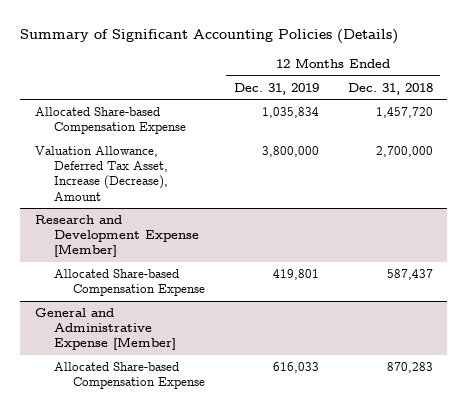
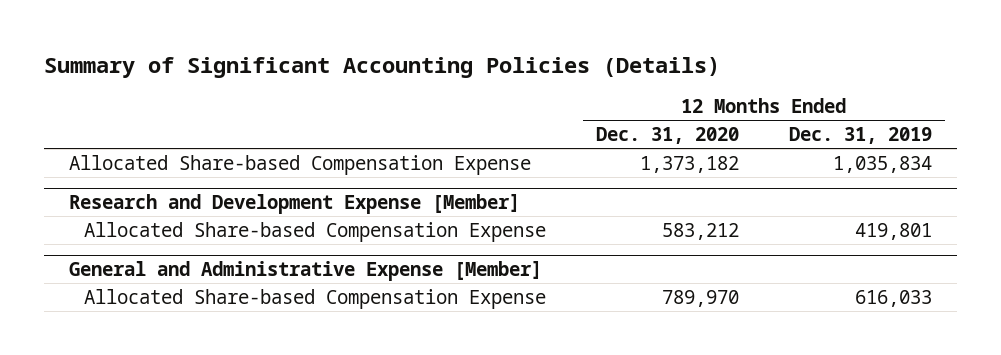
- | 12 Months Ended Dec. 31, 2019 | 12 Months Ended Dec. 31, 2018
+ | 12 Months Ended Dec. 31, 2020 | 12 Months Ended Dec. 31, 2019
- Valuation Allowance, Deferred Tax Asset, Increase (Decrease), Amount | 3,800,000 | 2,700,000

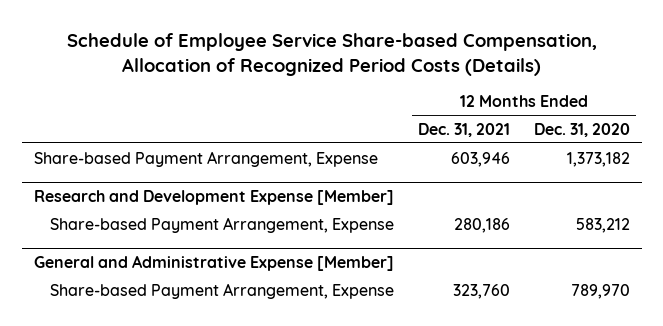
- Summary of Significant Accounting Policies (Details)
+ Schedule of Employee Service Share-based Compensation, Allocation of Recognized Period Costs (Details)
- | 12 Months Ended Dec. 31, 2020 | 12 Months Ended Dec. 31, 2019
+ | 12 Months Ended Dec. 31, 2021 | 12 Months Ended Dec. 31, 2020
- Allocated Share-based Compensation Expense | 1,373,182 | 1,035,834
+ Share-based Payment Arrangement, Expense | 603,946 | 1,373,182
@ Research and Development Expense [Member]
- Allocated Share-based Compensation Expense | 583,212 | 419,801
+ Share-based Payment Arrangement, Expense | 280,186 | 583,212
@ General and Administrative Expense [Member]
- Allocated Share-based Compensation Expense | 789,970 | 616,033
+ Share-based Payment Arrangement, Expense | 323,760 | 789,970

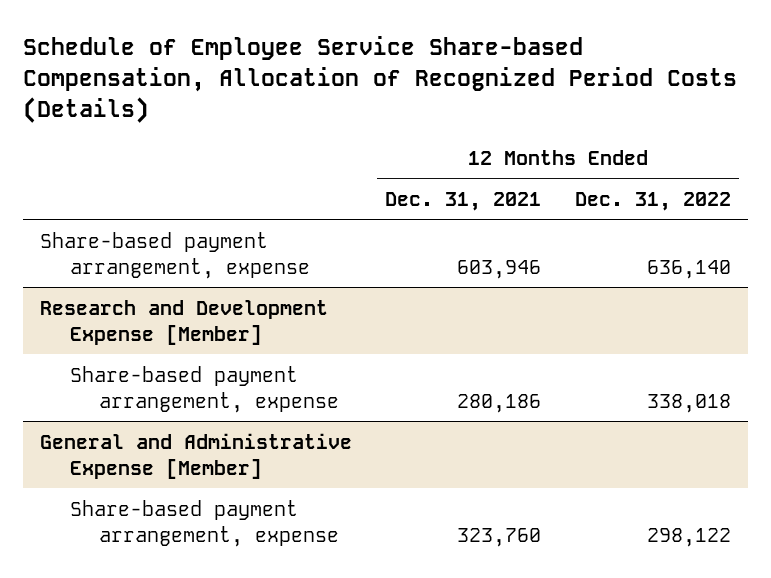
- | 12 Months Ended Dec. 31, 2021 | 12 Months Ended Dec. 31, 2020
+ | 12 Months Ended Dec. 31, 2021 | 12 Months Ended Dec. 31, 2022
- Share-based Payment Arrangement, Expense | 603,946 | 1,373,182
+ Share-based payment arrangement, expense | 603,946 | 636,140
@ Research and Development Expense [Member]
- Share-based Payment Arrangement, Expense | 280,186 | 583,212
+ Share-based payment arrangement, expense | 280,186 | 338,018
@ General and Administrative Expense [Member]
- Share-based Payment Arrangement, Expense | 323,760 | 789,970
+ Share-based payment arrangement, expense | 323,760 | 298,122

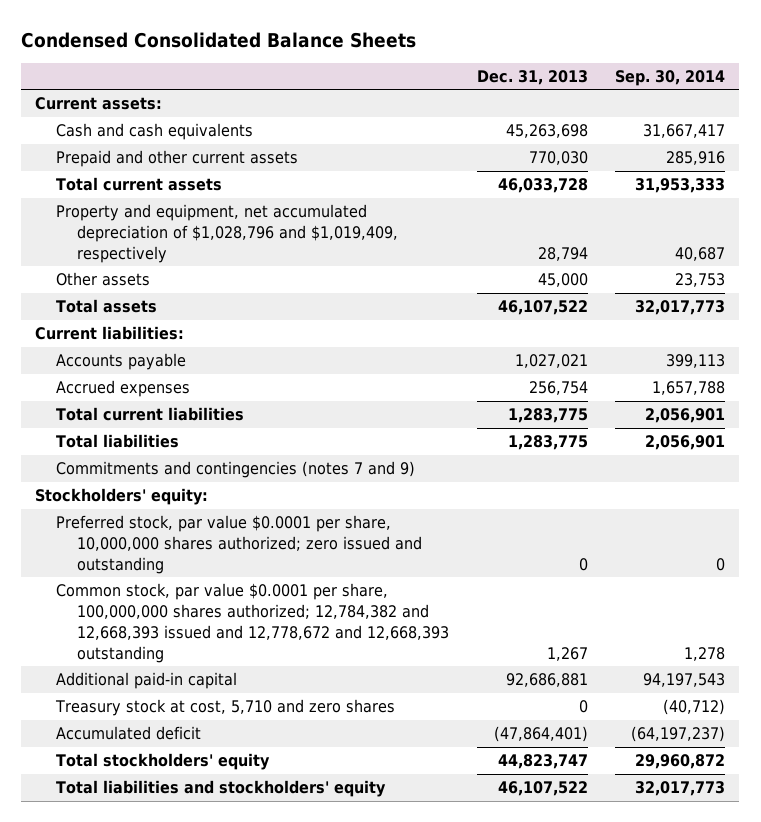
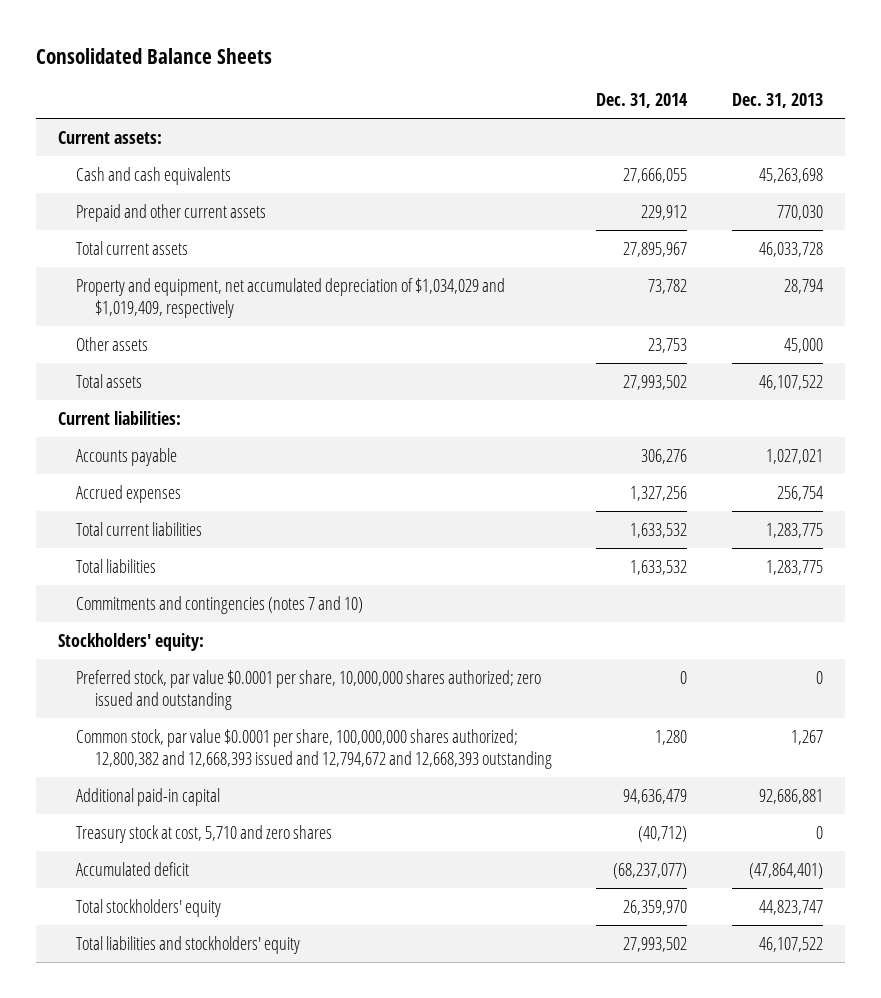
- Condensed Consolidated Balance Sheets
+ Consolidated Balance Sheets
- | Dec. 31, 2013 | Sep. 30, 2014
+ | Dec. 31, 2014 | Dec. 31, 2013
- Property and equipment, net accumulated depreciation of $1,028,796 and $1,019,409, respectively | 28,794 | 40,687
+ Property and equipment, net accumulated depreciation of $1,034,029 and $1,019,409, respectively | 73,782 | 28,794
- Commitments and contingencies (notes 7 and 9)
+ Commitments and contingencies (notes 7 and 10)
- Common stock, par value $0.0001 per share, 100,000,000 shares authorized; 12,784,382 and 12,668,393 issued and 12,778,672 and 12,668,393 outstanding | 1,267 | 1,278
+ Common stock, par value $0.0001 per share, 100,000,000 shares authorized; 12,800,382 and 12,668,393 issued and 12,794,672 and 12,668,393 outstanding | 1,280 | 1,267

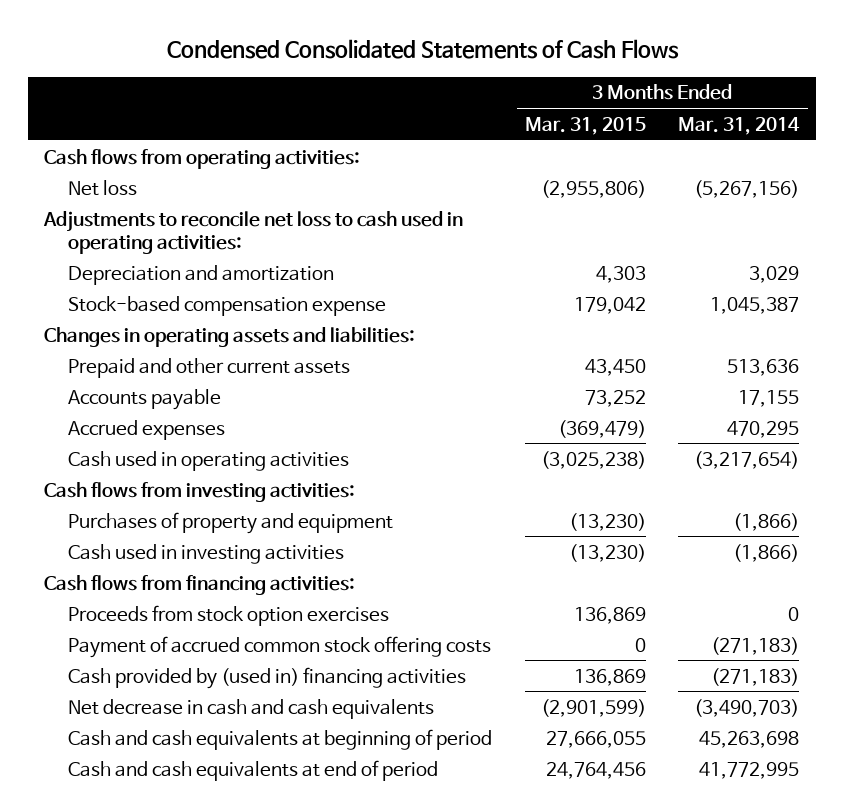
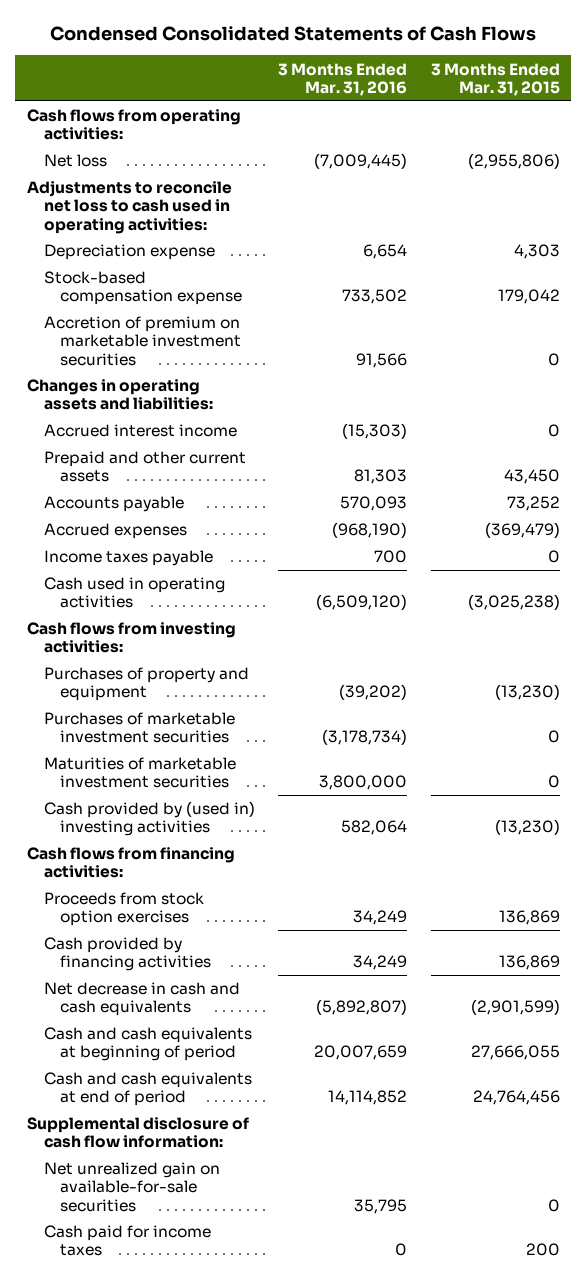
- | 3 Months Ended Mar. 31, 2015 | 3 Months Ended Mar. 31, 2014
+ | 3 Months Ended Mar. 31, 2016 | 3 Months Ended Mar. 31, 2015
- Depreciation and amortization | 4,303 | 3,029
+ Depreciation expense | 6,654 | 4,303
+ Accretion of premium on marketable investment securities | 91,566 | 0
+ Accrued interest income | (15,303) | 0
+ Income taxes payable | 700 | 0
- Cash used in investing activities | (13,230) | (1,866)
+ Purchases of marketable investment securities | (3,178,734) | 0
+ Maturities of marketable investment securities | 3,800,000 | 0
+ Cash provided by (used in) investing activities | 582,064 | (13,230)
- Payment of accrued common stock offering costs | 0 | (271,183)
- Cash provided by (used in) financing activities | 136,869 | (271,183)
+ Cash provided by financing activities | 34,249 | 136,869
+ Supplemental disclosure of cash flow information:
+ Net unrealized gain on available-for-sale securities | 35,795 | 0
+ Cash paid for income taxes | 0 | 200

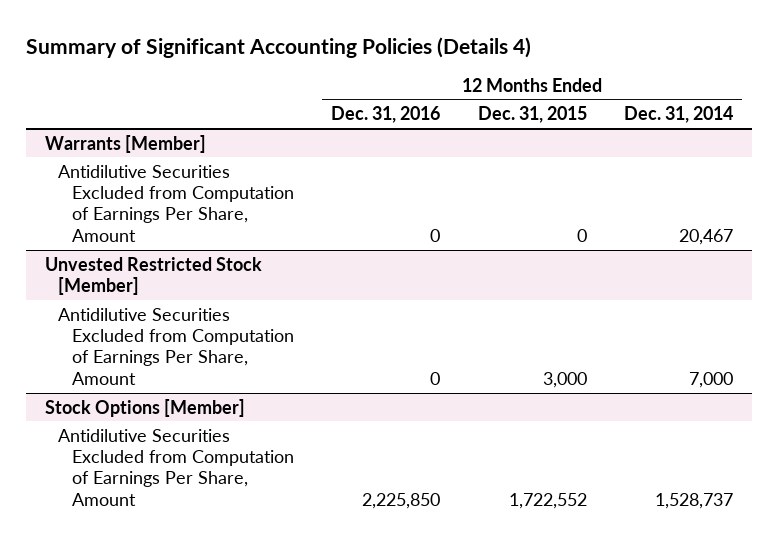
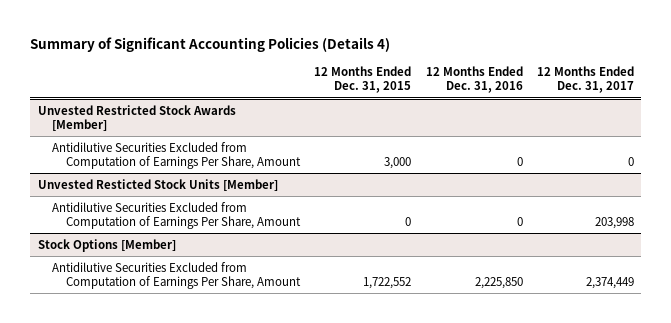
- | 12 Months Ended Dec. 31, 2016 | 12 Months Ended Dec. 31, 2015 | 12 Months Ended Dec. 31, 2014
+ | 12 Months Ended Dec. 31, 2015 | 12 Months Ended Dec. 31, 2016 | 12 Months Ended Dec. 31, 2017
- Warrants [Member]
- Antidilutive Securities Excluded from Computation of Earnings Per Share, Amount | 0 | 0 | 20,467
- Unvested Restricted Stock [Member]
+ Unvested Restricted Stock Awards [Member]
+ Unvested Resticted Stock Units [Member]
+ Antidilutive Securities Excluded from Computation of Earnings Per Share, Amount | 0 | 0 | 203,998

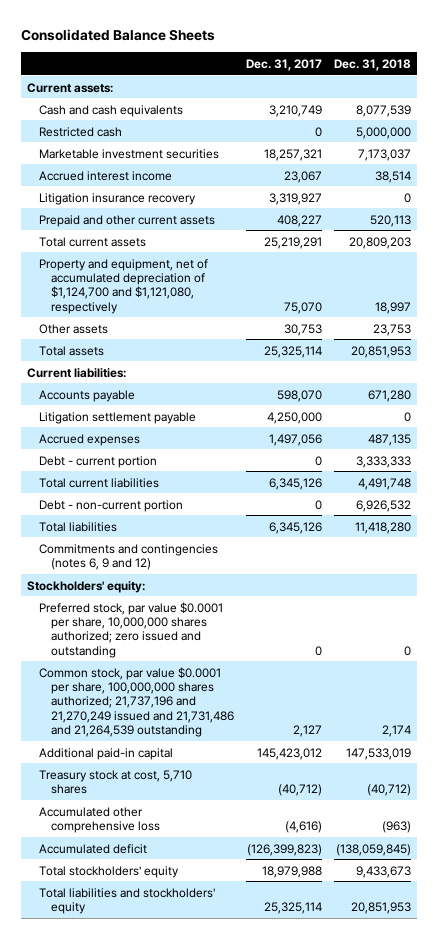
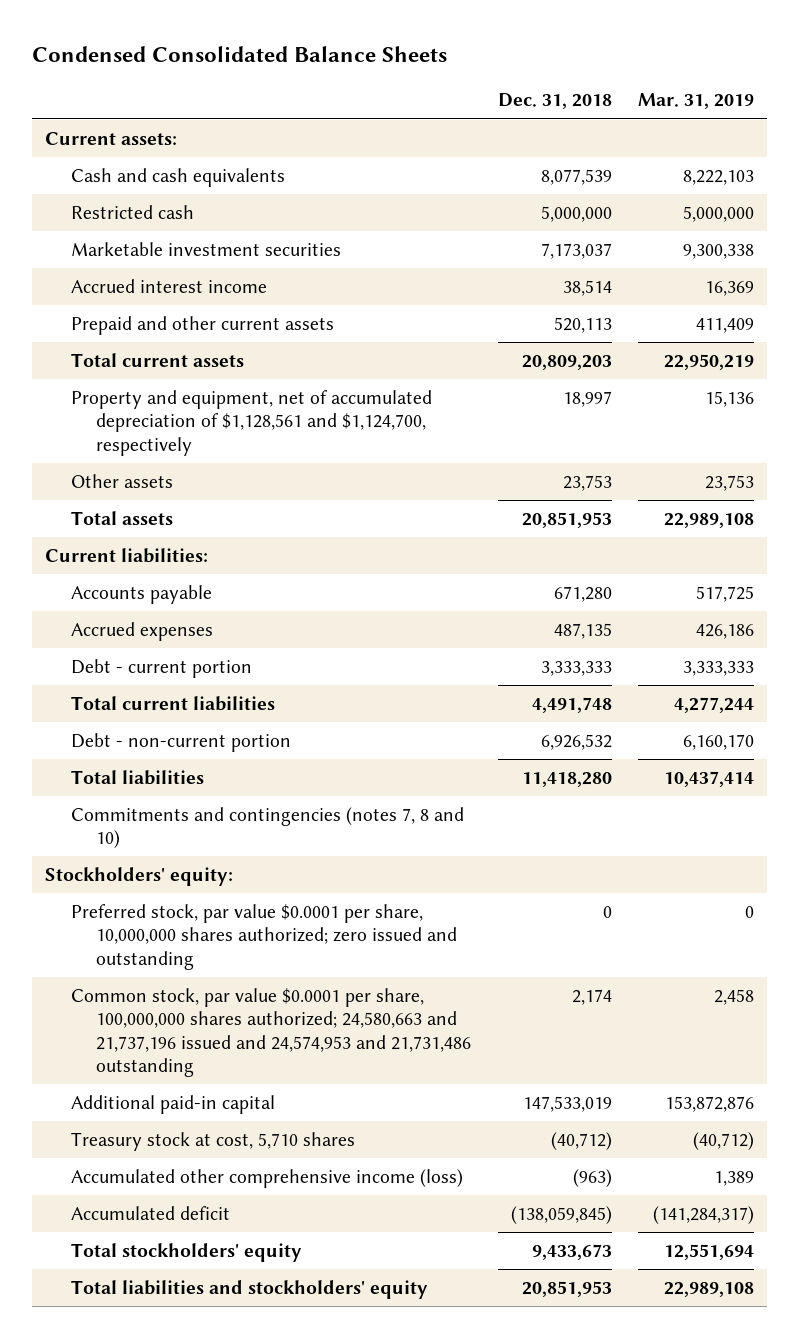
- Consolidated Balance Sheets
+ Condensed Consolidated Balance Sheets
- | Dec. 31, 2017 | Dec. 31, 2018
+ | Dec. 31, 2018 | Mar. 31, 2019
- Litigation insurance recovery | 3,319,927 | 0
- Property and equipment, net of accumulated depreciation of $1,124,700 and $1,121,080, respectively | 75,070 | 18,997
+ Property and equipment, net of accumulated depreciation of $1,128,561 and $1,124,700, respectively | 18,997 | 15,136
- Litigation settlement payable | 4,250,000 | 0
- Commitments and contingencies (notes 6, 9 and 12)
+ Commitments and contingencies (notes 7, 8 and 10)
- Common stock, par value $0.0001 per share, 100,000,000 shares authorized; 21,737,196 and 21,270,249 issued and 21,731,486 and 21,264,539 outstanding | 2,127 | 2,174
+ Common stock, par value $0.0001 per share, 100,000,000 shares authorized; 24,580,663 and 21,737,196 issued and 24,574,953 and 21,731,486 outstanding | 2,174 | 2,458
- Accumulated other comprehensive loss | (4,616) | (963)
+ Accumulated other comprehensive income (loss) | (963) | 1,389

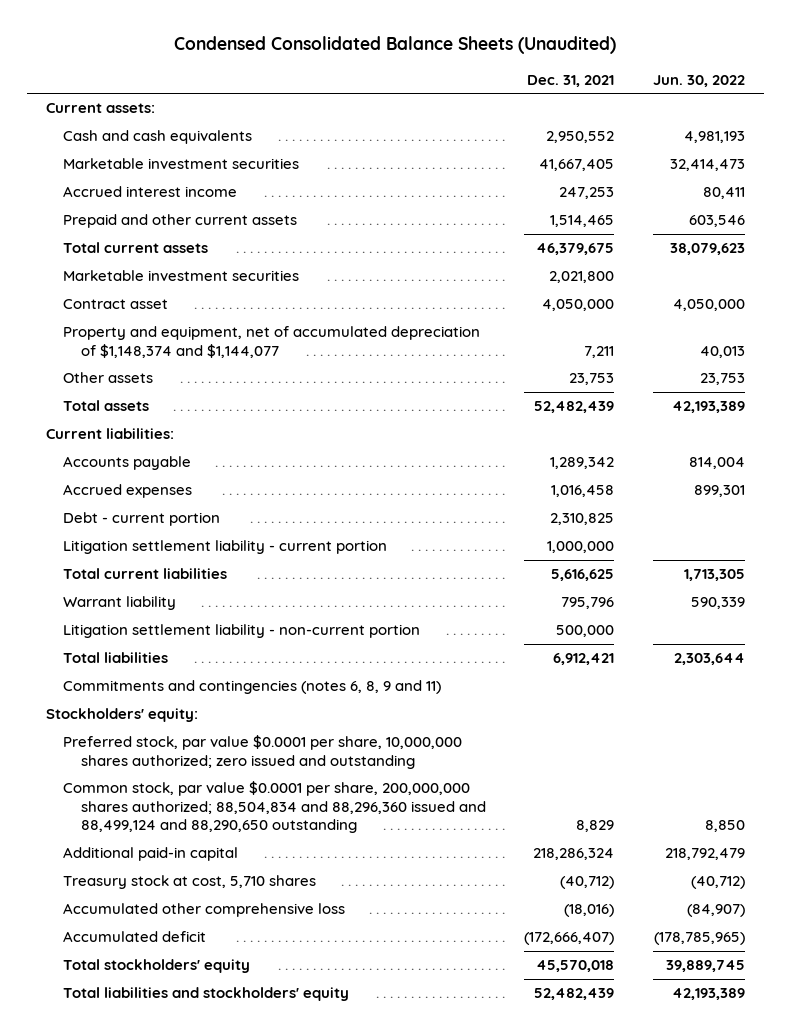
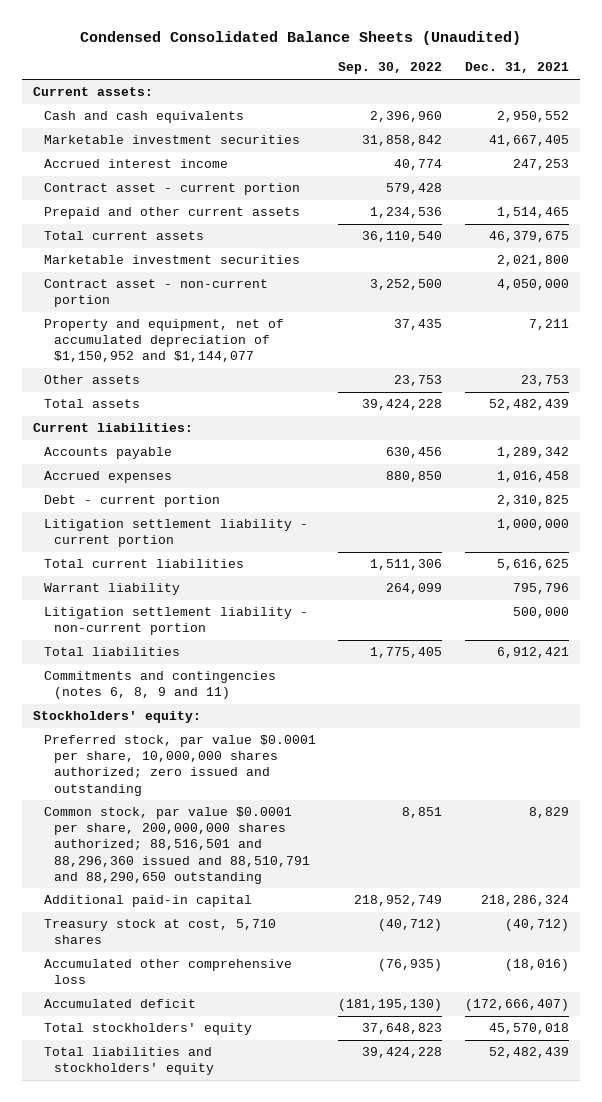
- | Dec. 31, 2021 | Jun. 30, 2022
+ | Sep. 30, 2022 | Dec. 31, 2021
+ Contract asset - current portion | 579,428 |
- Contract asset | 4,050,000 | 4,050,000
- Property and equipment, net of accumulated depreciation of $1,148,374 and $1,144,077 | 7,211 | 40,013
+ Contract asset - non-current portion | 3,252,500 | 4,050,000
+ Property and equipment, net of accumulated depreciation of $1,150,952 and $1,144,077 | 37,435 | 7,211
- Common stock, par value $0.0001 per share, 200,000,000 shares authorized; 88,504,834 and 88,296,360 issued and 88,499,124 and 88,290,650 outstanding | 8,829 | 8,850
+ Common stock, par value $0.0001 per share, 200,000,000 shares authorized; 88,516,501 and 88,296,360 issued and 88,510,791 and 88,290,650 outstanding | 8,851 | 8,829

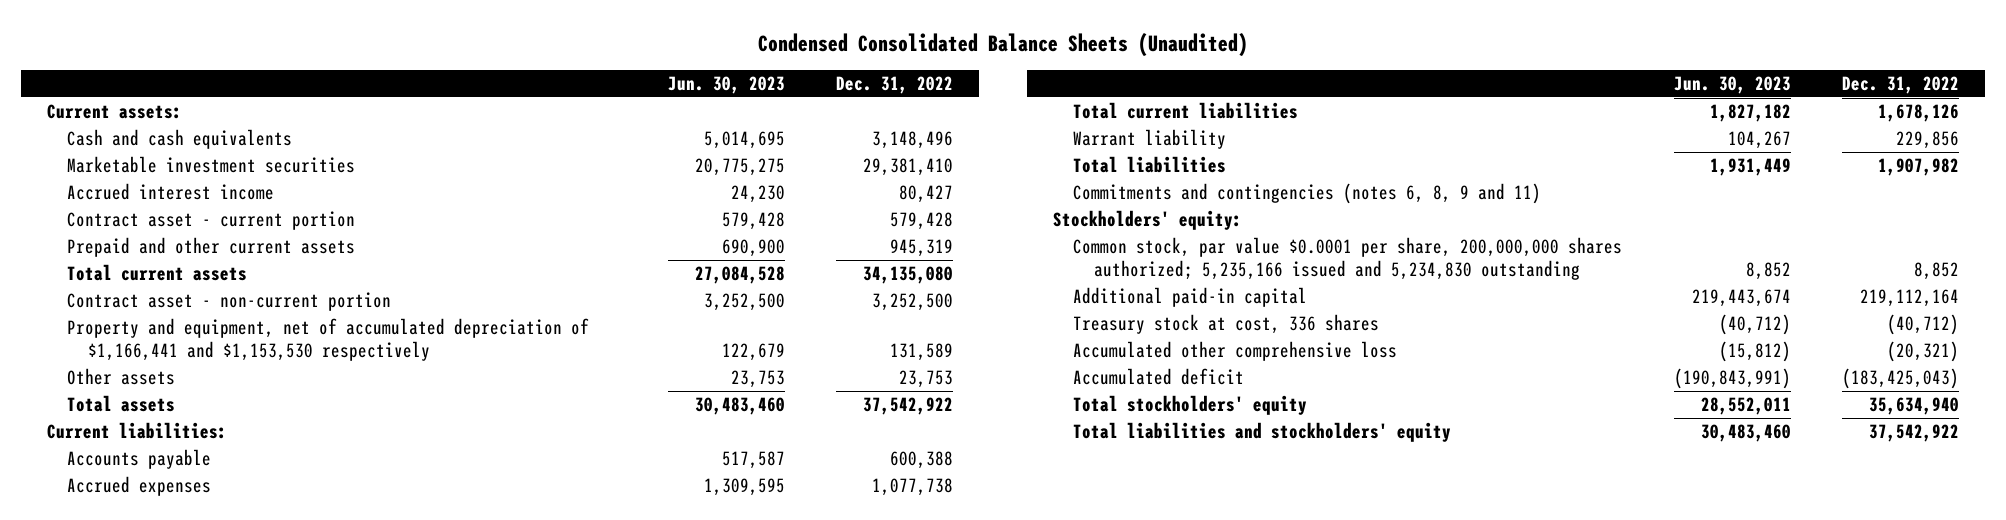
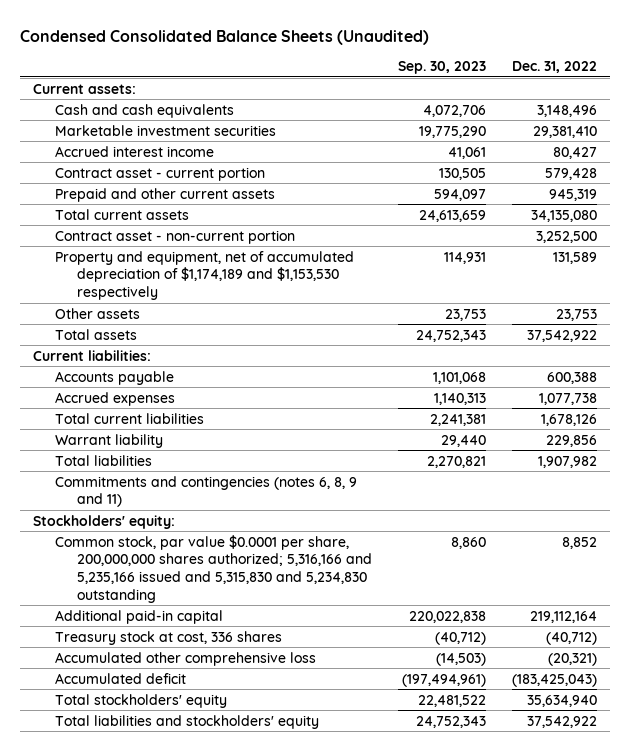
- | Jun. 30, 2023 | Dec. 31, 2022
+ | Sep. 30, 2023 | Dec. 31, 2022
- Property and equipment, net of accumulated depreciation of $1,166,441 and $1,153,530 respectively | 122,679 | 131,589
+ Property and equipment, net of accumulated depreciation of $1,174,189 and $1,153,530 respectively | 114,931 | 131,589
- Common stock, par value $0.0001 per share, 200,000,000 shares authorized; 5,235,166 issued and 5,234,830 outstanding | 8,852 | 8,852
+ Common stock, par value $0.0001 per share, 200,000,000 shares authorized; 5,316,166 and 5,235,166 issued and 5,315,830 and 5,234,830 outstanding | 8,860 | 8,852

